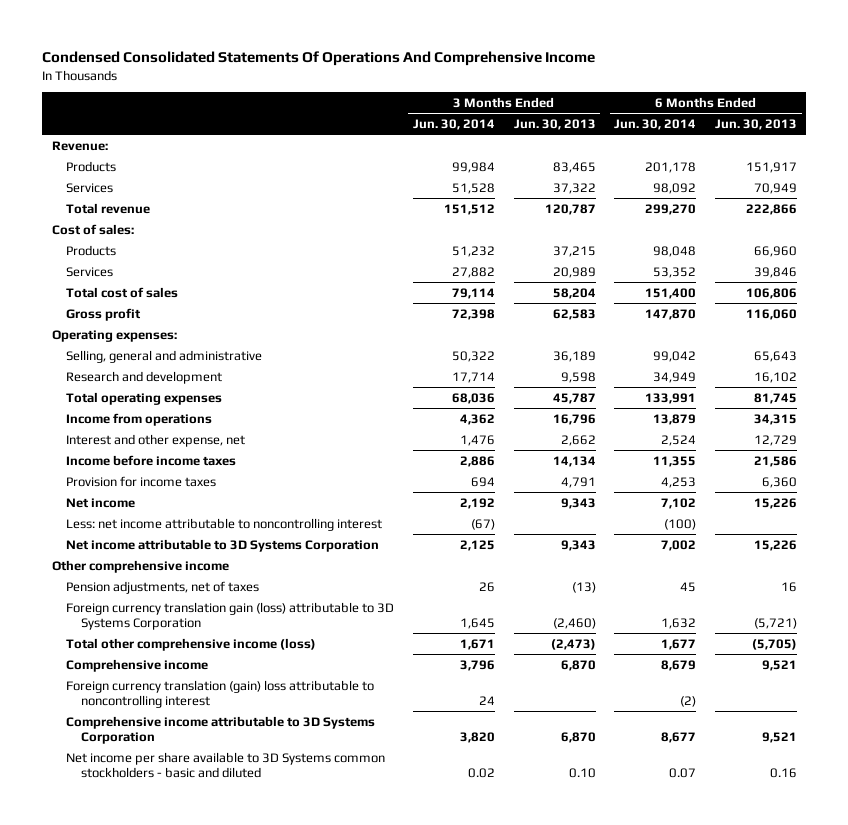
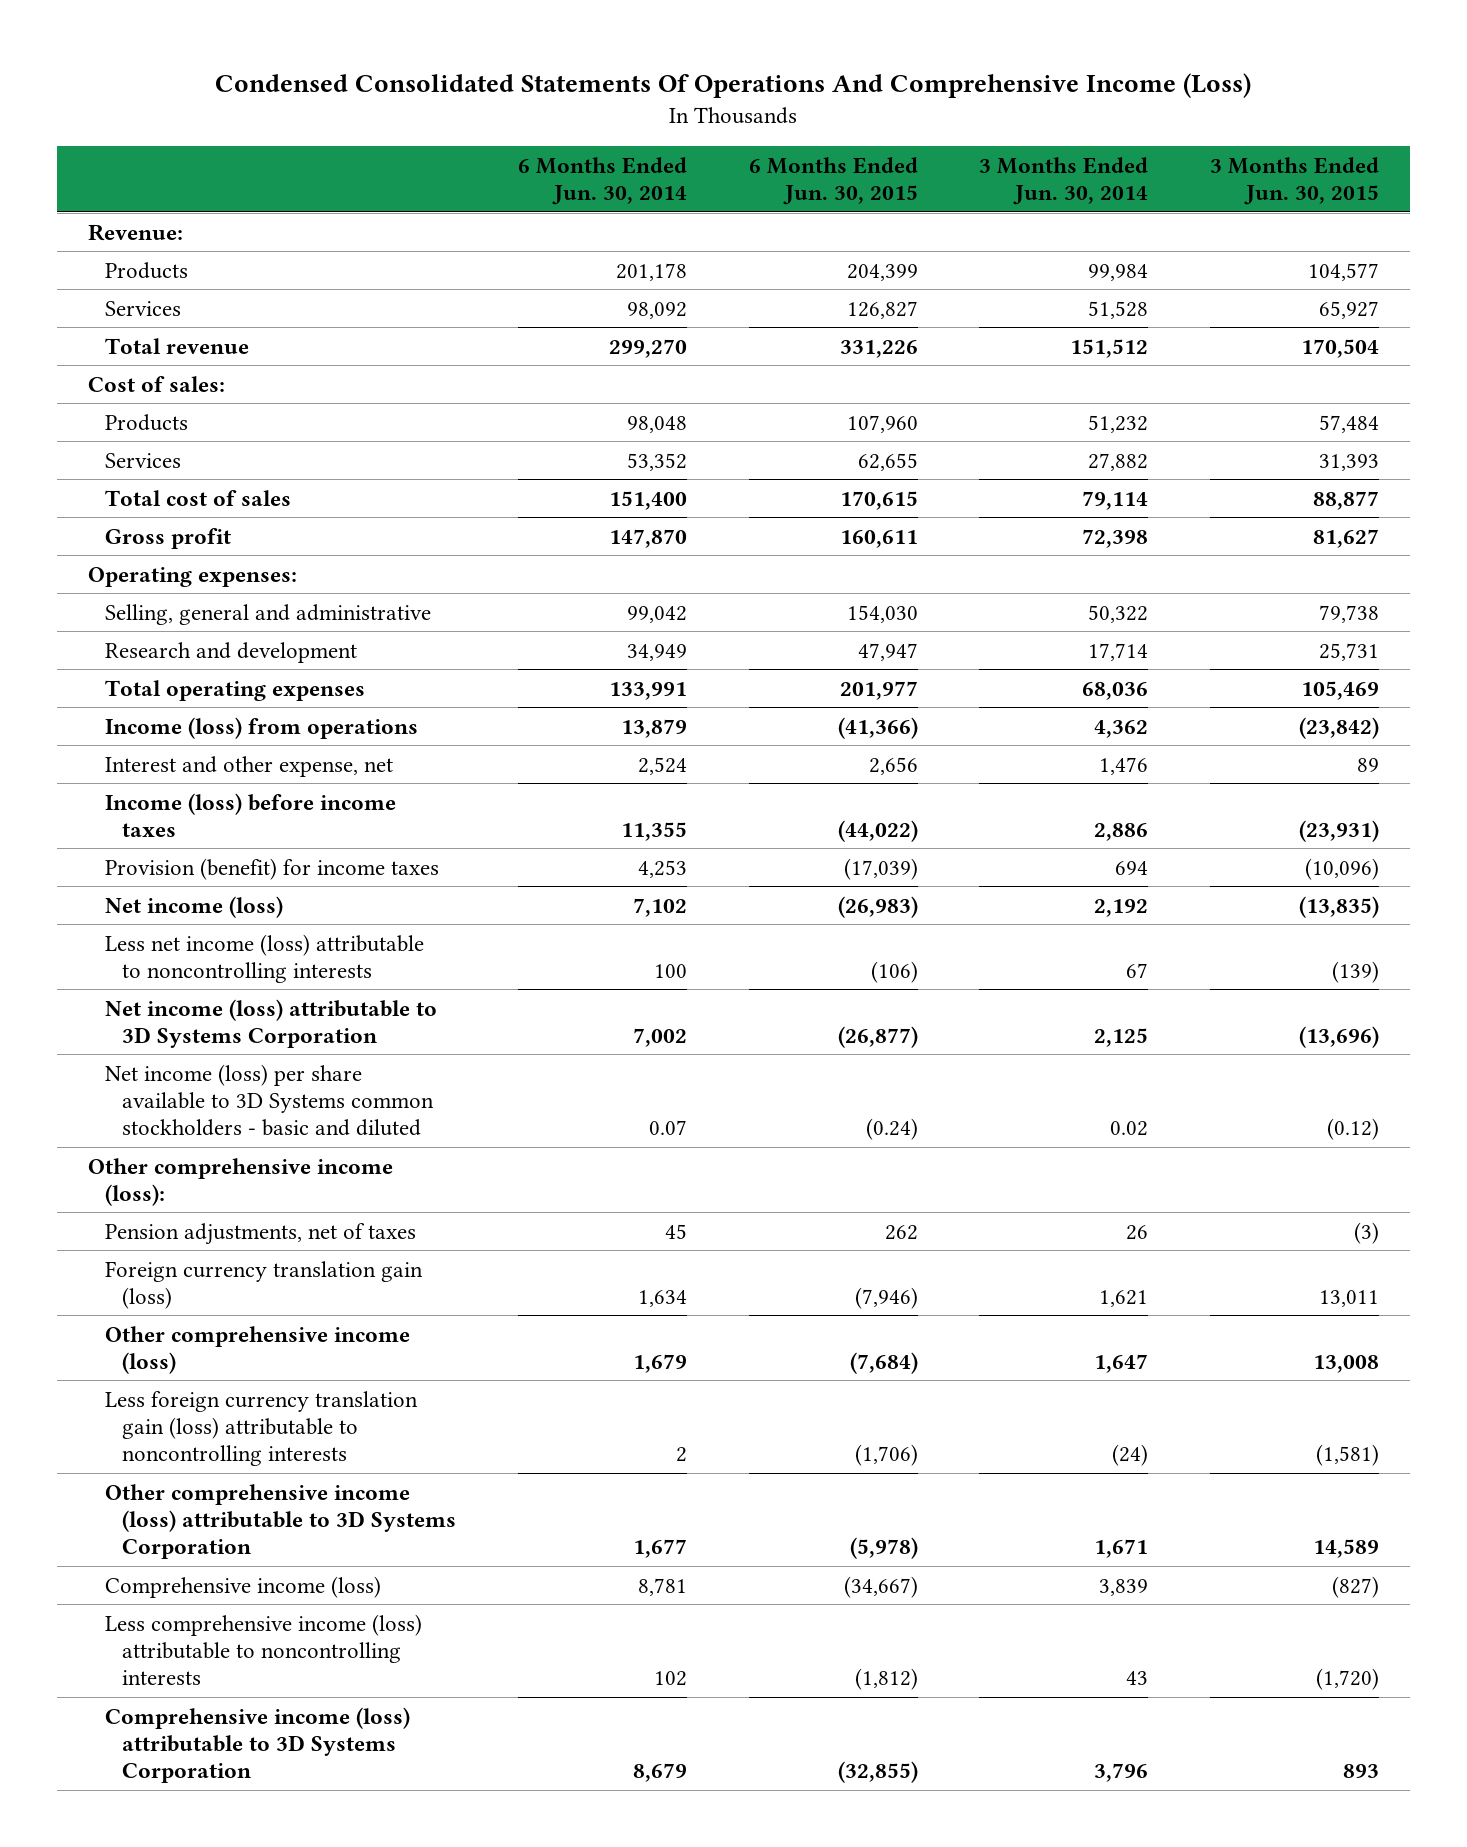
- Condensed Consolidated Statements Of Operations And Comprehensive Income
+ Condensed Consolidated Statements Of Operations And Comprehensive Income (Loss)
- | 3 Months Ended Jun. 30, 2014 | 3 Months Ended Jun. 30, 2013 | 6 Months Ended Jun. 30, 2014 | 6 Months Ended Jun. 30, 2013
+ | 6 Months Ended Jun. 30, 2014 | 6 Months Ended Jun. 30, 2015 | 3 Months Ended Jun. 30, 2014 | 3 Months Ended Jun. 30, 2015
- Income from operations | 4,362 | 16,796 | 13,879 | 34,315
+ Income (loss) from operations | 13,879 | (41,366) | 4,362 | (23,842)
- Income before income taxes | 2,886 | 14,134 | 11,355 | 21,586
- Provision for income taxes | 694 | 4,791 | 4,253 | 6,360
- Net income | 2,192 | 9,343 | 7,102 | 15,226
- Less: net income attributable to noncontrolling interest | (67) | | (100) |
- Net income attributable to 3D Systems Corporation | 2,125 | 9,343 | 7,002 | 15,226
- Other comprehensive income
+ Income (loss) before income taxes | 11,355 | (44,022) | 2,886 | (23,931)
+ Provision (benefit) for income taxes | 4,253 | (17,039) | 694 | (10,096)
+ Net income (loss) | 7,102 | (26,983) | 2,192 | (13,835)
+ Less net income (loss) attributable to noncontrolling interests | 100 | (106) | 67 | (139)
+ Net income (loss) attributable to 3D Systems Corporation | 7,002 | (26,877) | 2,125 | (13,696)
+ Net income (loss) per share available to 3D Systems common stockholders - basic and diluted | 0.07 | (0.24) | 0.02 | (0.12)
+ Other comprehensive income (loss):
- Foreign currency translation gain (loss) attributable to 3D Systems Corporation | 1,645 | (2,460) | 1,632 | (5,721)
- Total other comprehensive income (loss) | 1,671 | (2,473) | 1,677 | (5,705)
- Comprehensive income | 3,796 | 6,870 | 8,679 | 9,521
- Foreign currency translation (gain) loss attributable to noncontrolling interest | 24 | | (2) |
- Comprehensive income attributable to 3D Systems Corporation | 3,820 | 6,870 | 8,677 | 9,521
- Net income per share available to 3D Systems common stockholders - basic and diluted | 0.02 | 0.10 | 0.07 | 0.16
+ Foreign currency translation gain (loss) | 1,634 | (7,946) | 1,621 | 13,011
+ Other comprehensive income (loss) | 1,679 | (7,684) | 1,647 | 13,008
+ Less foreign currency translation gain (loss) attributable to noncontrolling interests | 2 | (1,706) | (24) | (1,581)
+ Other comprehensive income (loss) attributable to 3D Systems Corporation | 1,677 | (5,978) | 1,671 | 14,589
+ Comprehensive income (loss) | 8,781 | (34,667) | 3,839 | (827)
+ Less comprehensive income (loss) attributable to noncontrolling interests | 102 | (1,812) | 43 | (1,720)
+ Comprehensive income (loss) attributable to 3D Systems Corporation | 8,679 | (32,855) | 3,796 | 893

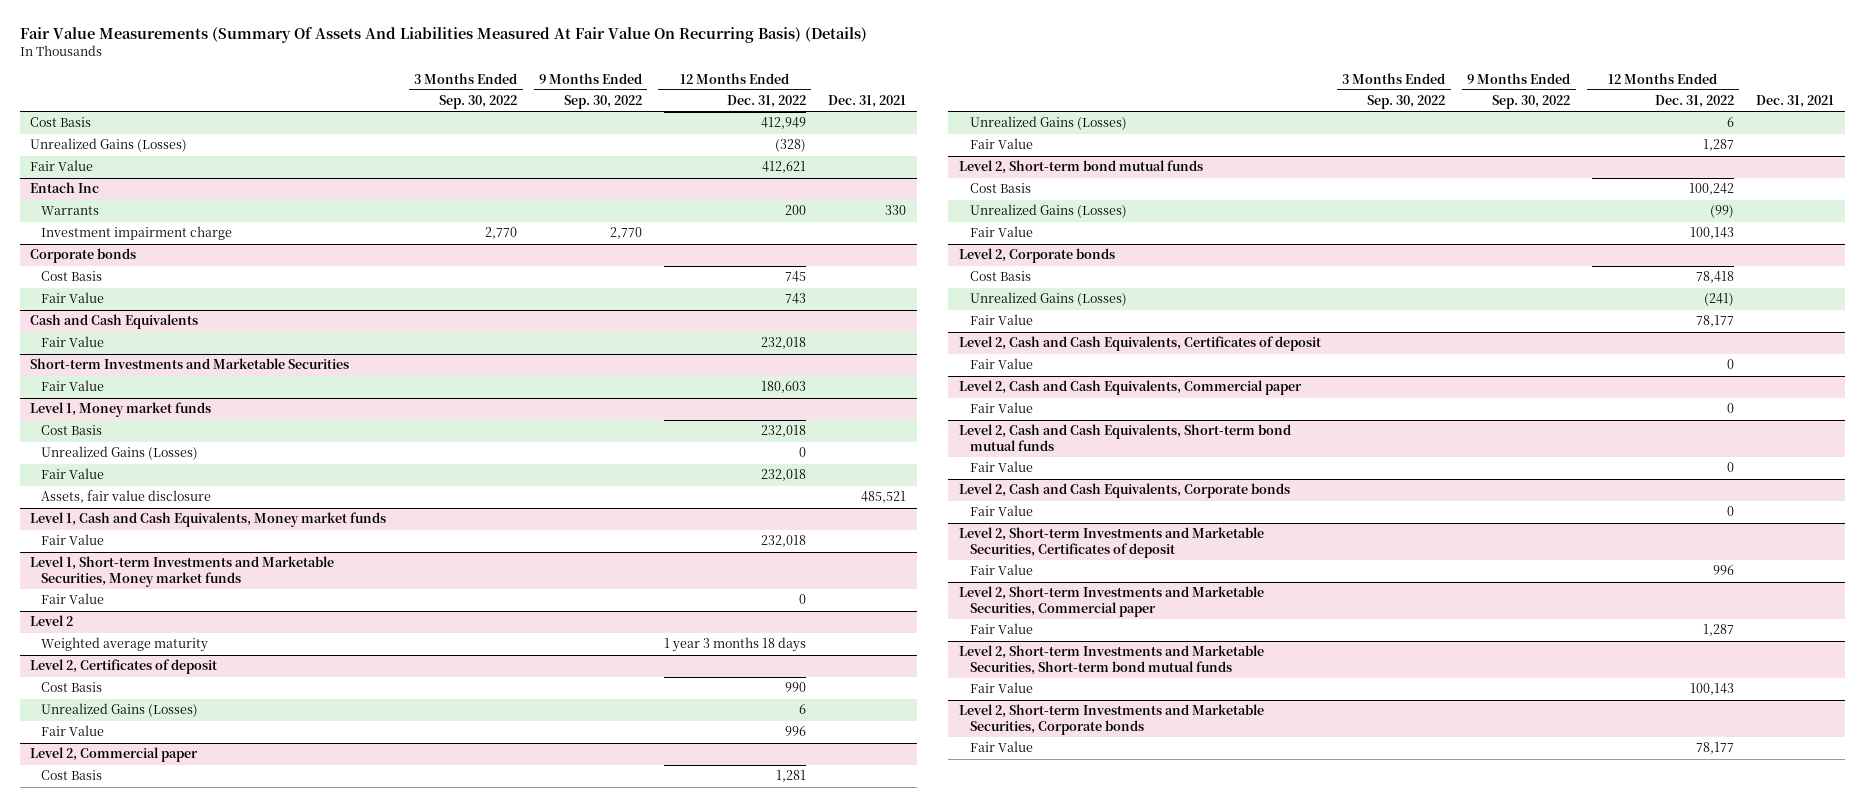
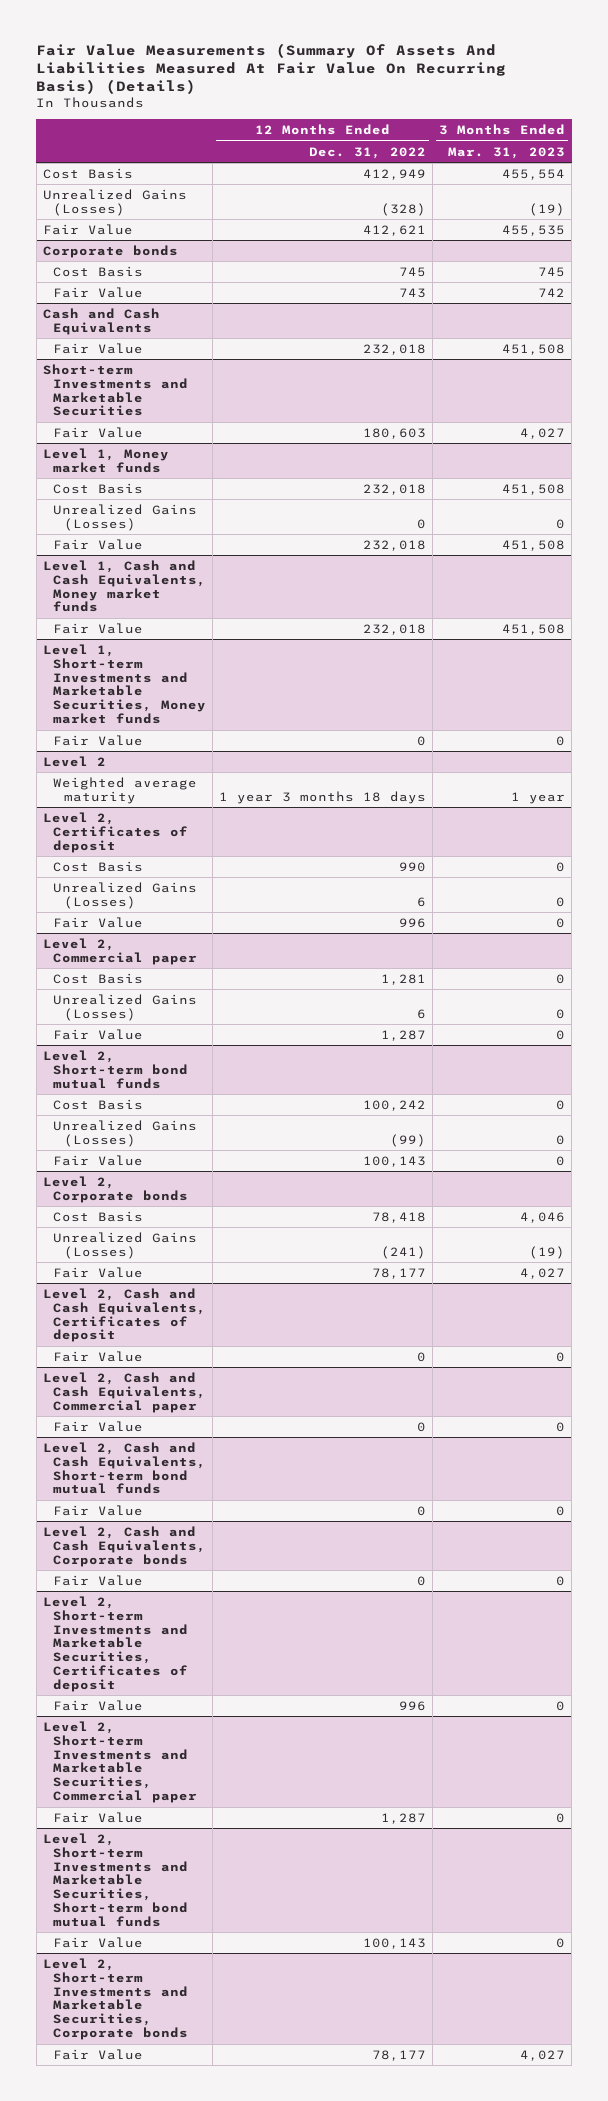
- | 3 Months Ended Sep. 30, 2022 | 9 Months Ended Sep. 30, 2022 | 12 Months Ended Dec. 31, 2022 | Dec. 31, 2021
+ | 12 Months Ended Dec. 31, 2022 | 3 Months Ended Mar. 31, 2023
- Entach Inc
- Warrants | | | 200 | 330
- Investment impairment charge | 2,770 | 2,770 | |
@ Level 1, Money market funds
- Assets, fair value disclosure | | | | 485,521

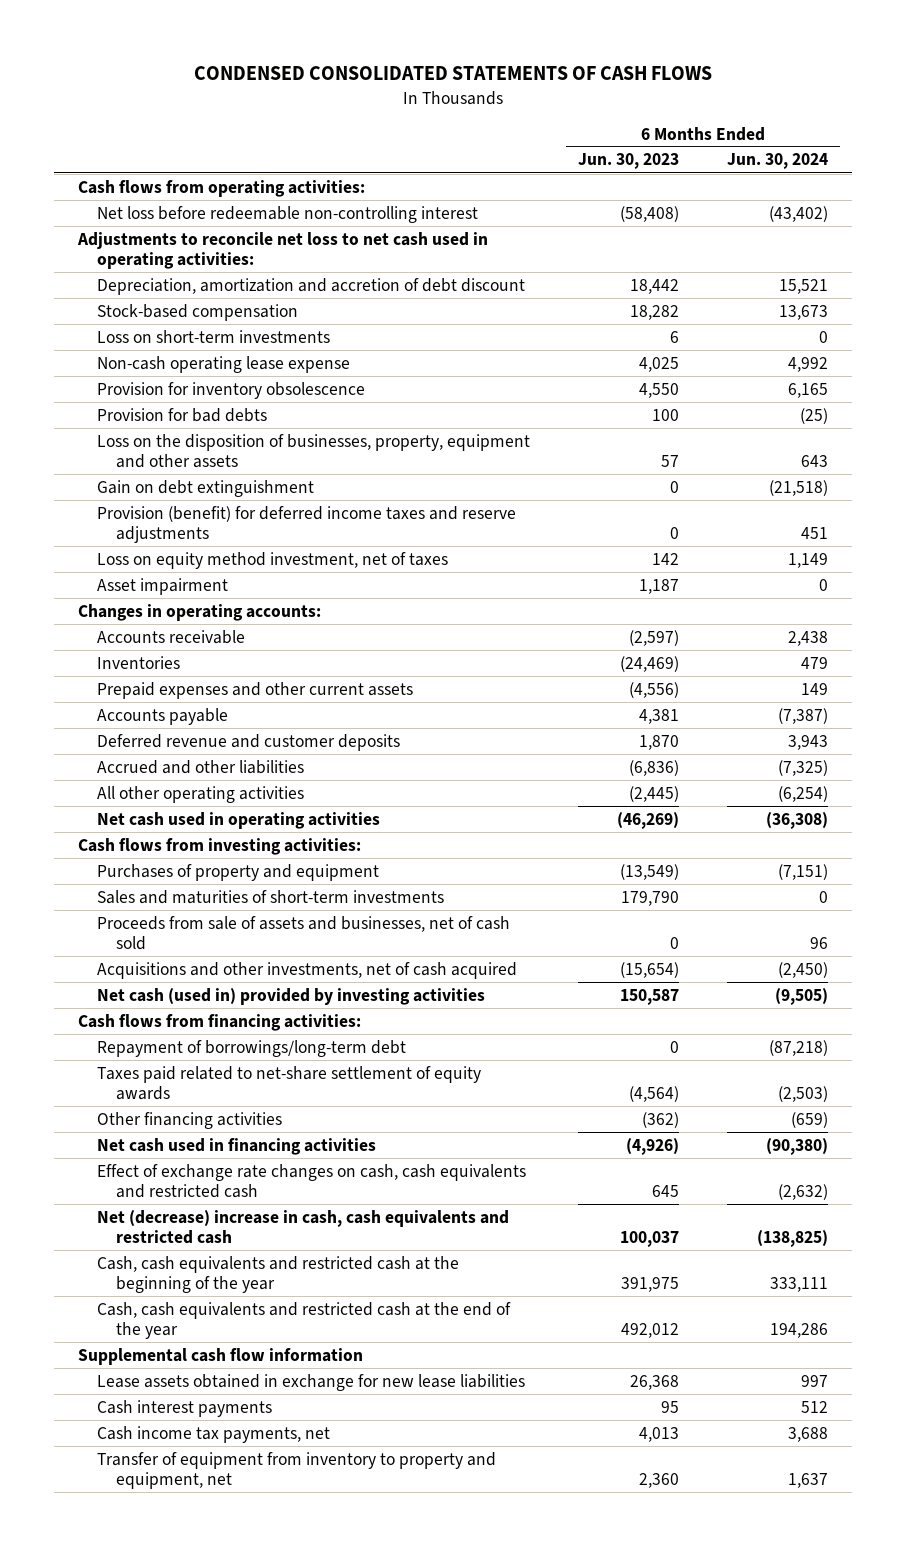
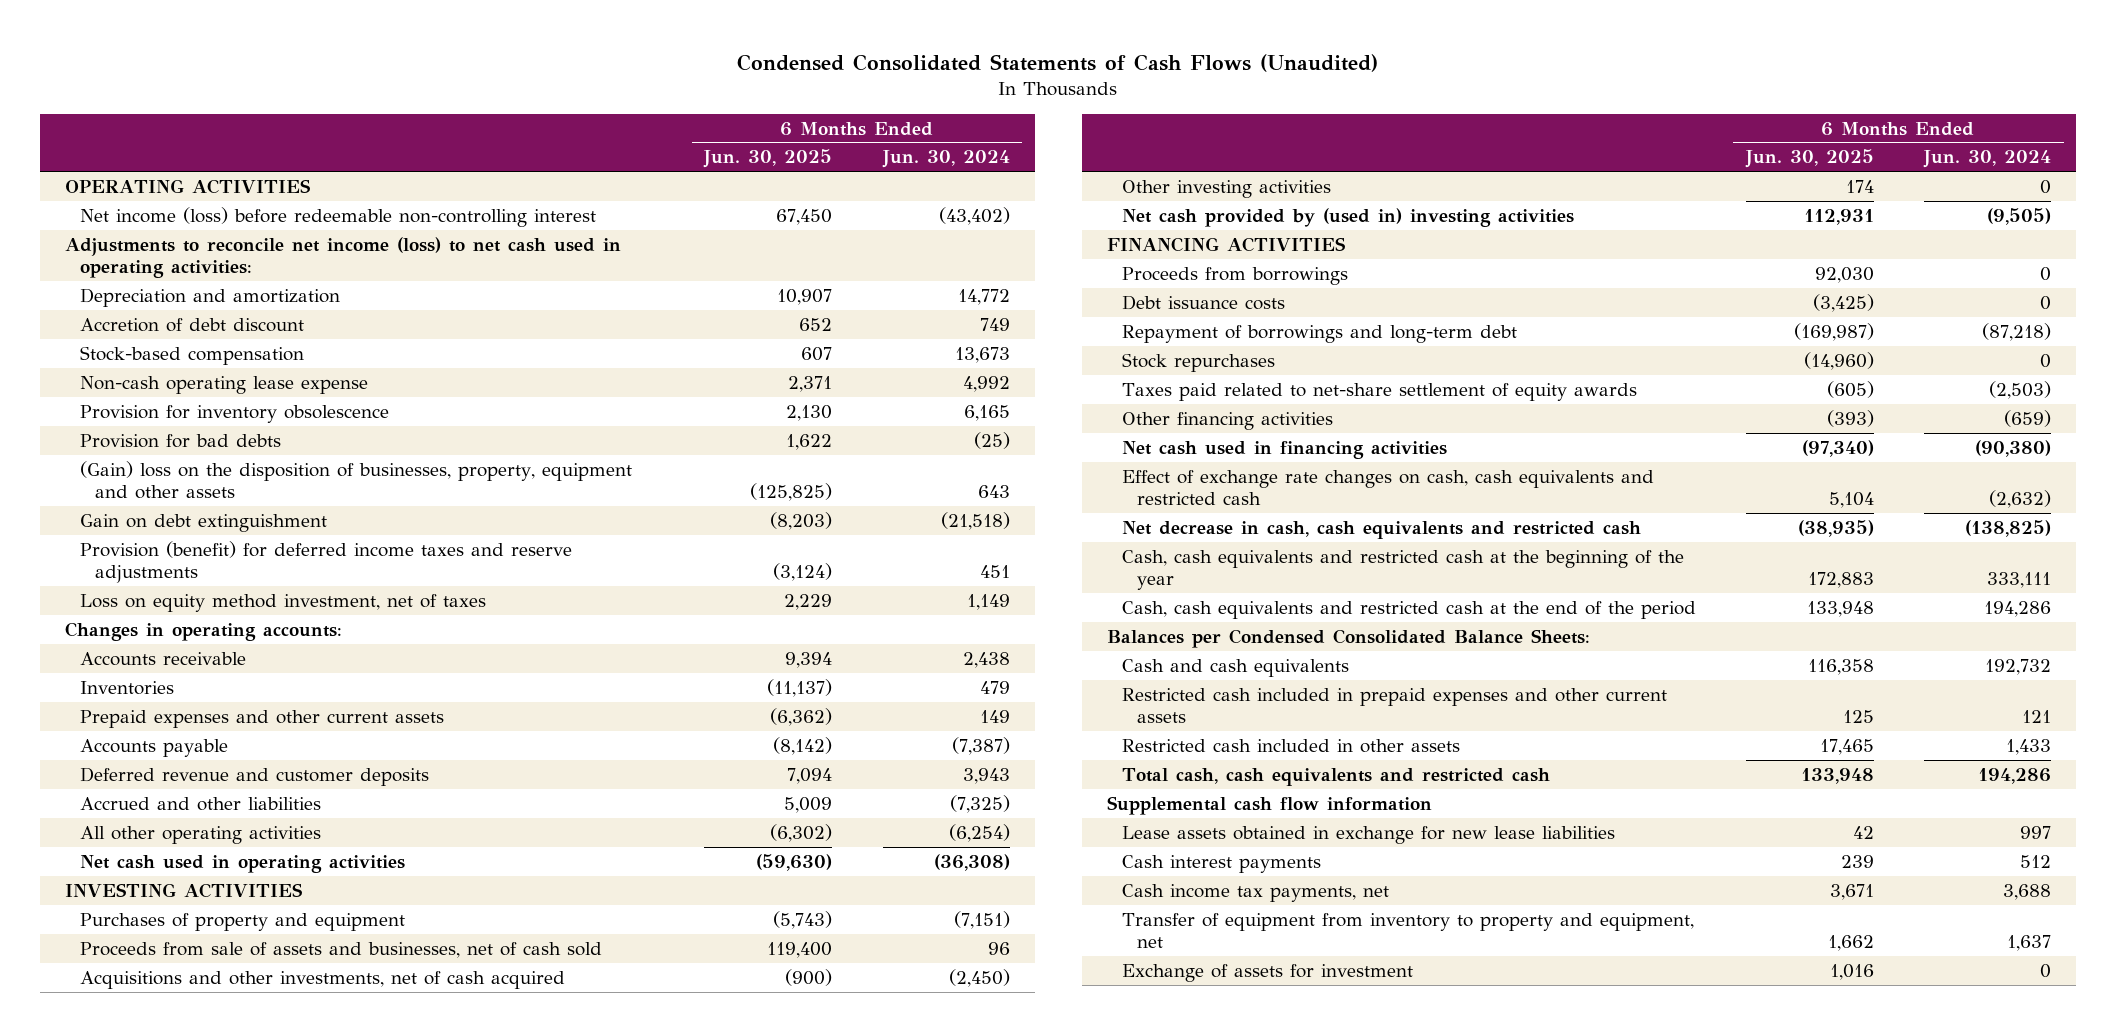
- CONDENSED CONSOLIDATED STATEMENTS OF CASH FLOWS
+ Condensed Consolidated Statements of Cash Flows (Unaudited)
- | 6 Months Ended Jun. 30, 2023 | 6 Months Ended Jun. 30, 2024
+ | 6 Months Ended Jun. 30, 2025 | 6 Months Ended Jun. 30, 2024
- Cash flows from operating activities:
- Net loss before redeemable non-controlling interest | (58,408) | (43,402)
- Adjustments to reconcile net loss to net cash used in operating activities:
- Depreciation, amortization and accretion of debt discount | 18,442 | 15,521
+ OPERATING ACTIVITIES
+ Net income (loss) before redeemable non-controlling interest | 67,450 | (43,402)
+ Adjustments to reconcile net income (loss) to net cash used in operating activities:
+ Depreciation and amortization | 10,907 | 14,772
+ Accretion of debt discount | 652 | 749
- Loss on short-term investments | 6 | 0
- Loss on the disposition of businesses, property, equipment and other assets | 57 | 643
+ (Gain) loss on the disposition of businesses, property, equipment and other assets | (125,825) | 643
- Asset impairment | 1,187 | 0
- Cash flows from investing activities:
+ INVESTING ACTIVITIES
- Sales and maturities of short-term investments | 179,790 | 0
- Net cash (used in) provided by investing activities | 150,587 | (9,505)
- Cash flows from financing activities:
- Repayment of borrowings/long-term debt | 0 | (87,218)
+ Other investing activities | 174 | 0
+ Net cash provided by (used in) investing activities | 112,931 | (9,505)
+ FINANCING ACTIVITIES
+ Proceeds from borrowings | 92,030 | 0
+ Debt issuance costs | (3,425) | 0
+ Repayment of borrowings and long-term debt | (169,987) | (87,218)
+ Stock repurchases | (14,960) | 0
- Net (decrease) increase in cash, cash equivalents and restricted cash | 100,037 | (138,825)
+ Net decrease in cash, cash equivalents and restricted cash | (38,935) | (138,825)
- Cash, cash equivalents and restricted cash at the end of the year | 492,012 | 194,286
+ Cash, cash equivalents and restricted cash at the end of the period | 133,948 | 194,286
+ Balances per Condensed Consolidated Balance Sheets:
+ Cash and cash equivalents | 116,358 | 192,732
+ Restricted cash included in prepaid expenses and other current assets | 125 | 121
+ Restricted cash included in other assets | 17,465 | 1,433
+ Total cash, cash equivalents and restricted cash | 133,948 | 194,286
+ Exchange of assets for investment | 1,016 | 0

